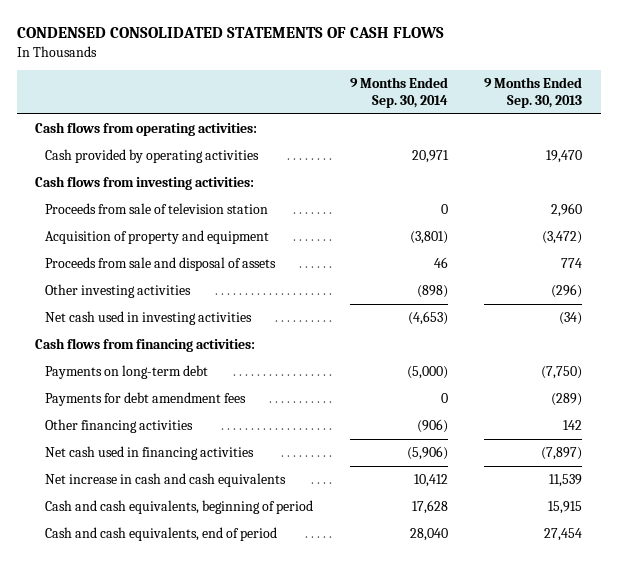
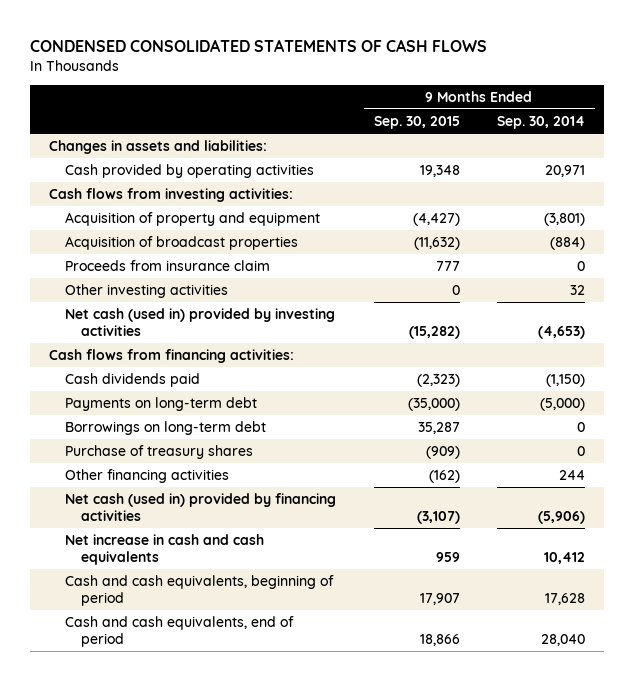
- | 9 Months Ended Sep. 30, 2014 | 9 Months Ended Sep. 30, 2013
+ | 9 Months Ended Sep. 30, 2015 | 9 Months Ended Sep. 30, 2014
- Cash flows from operating activities:
+ Changes in assets and liabilities:
- Proceeds from sale of television station | 0 | 2,960
- Proceeds from sale and disposal of assets | 46 | 774
- Other investing activities | (898) | (296)
- Net cash used in investing activities | (4,653) | (34)
+ Acquisition of broadcast properties | (11,632) | (884)
+ Proceeds from insurance claim | 777 | 0
+ Other investing activities | 0 | 32
+ Net cash (used in) provided by investing activities | (15,282) | (4,653)
+ Cash dividends paid | (2,323) | (1,150)
- Payments for debt amendment fees | 0 | (289)
- Other financing activities | (906) | 142
- Net cash used in financing activities | (5,906) | (7,897)
+ Borrowings on long-term debt | 35,287 | 0
+ Purchase of treasury shares | (909) | 0
+ Other financing activities | (162) | 244
+ Net cash (used in) provided by financing activities | (3,107) | (5,906)

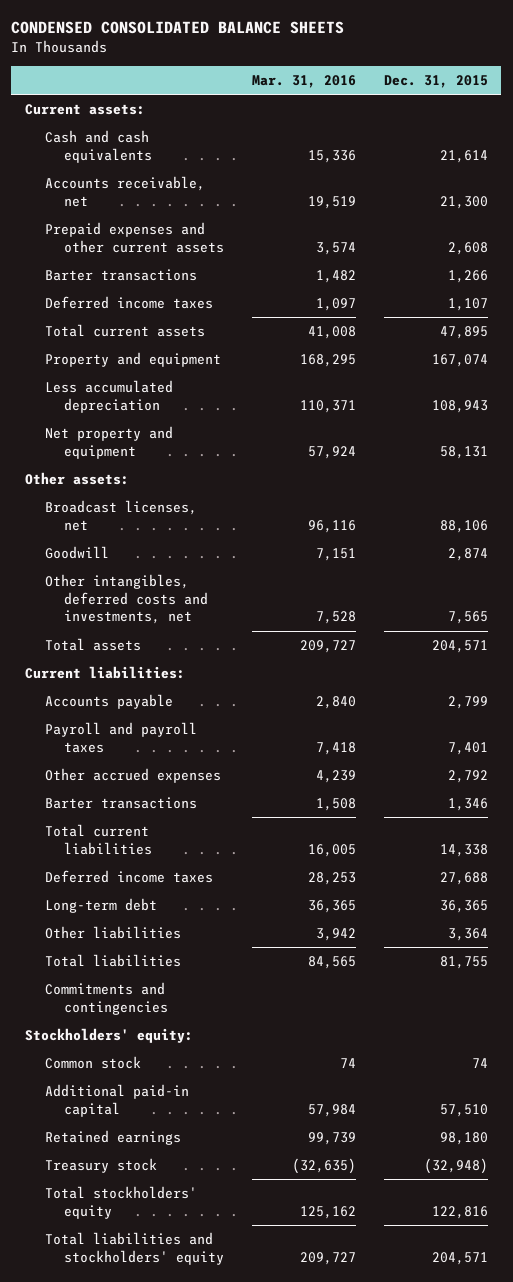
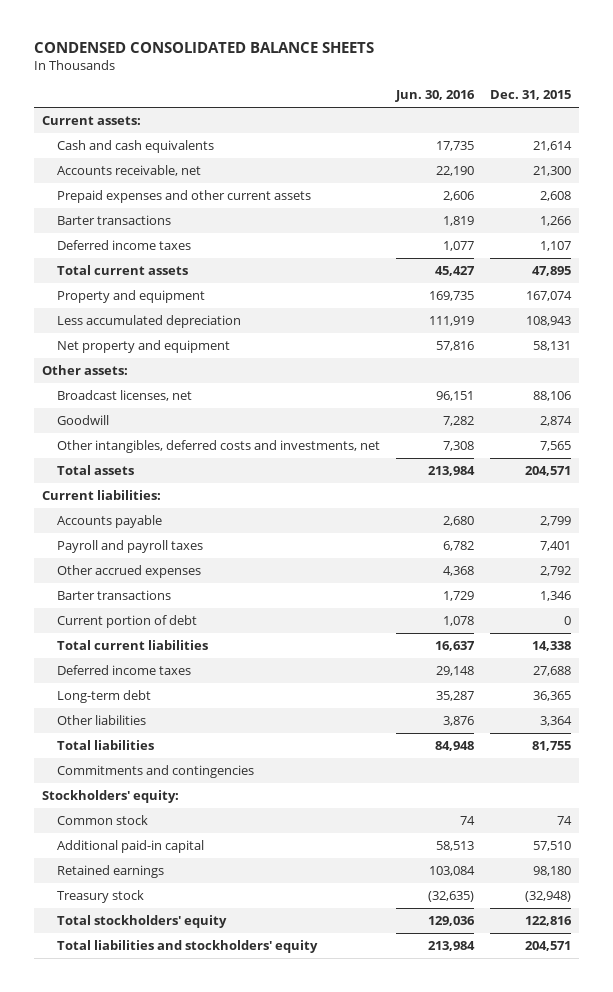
- | Mar. 31, 2016 | Dec. 31, 2015
+ | Jun. 30, 2016 | Dec. 31, 2015
+ Current portion of debt | 1,078 | 0

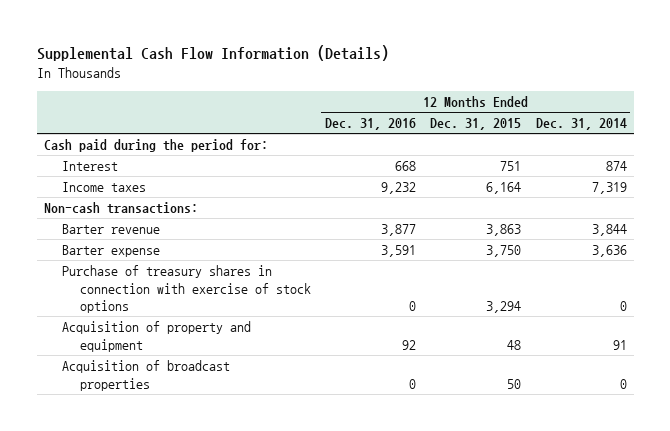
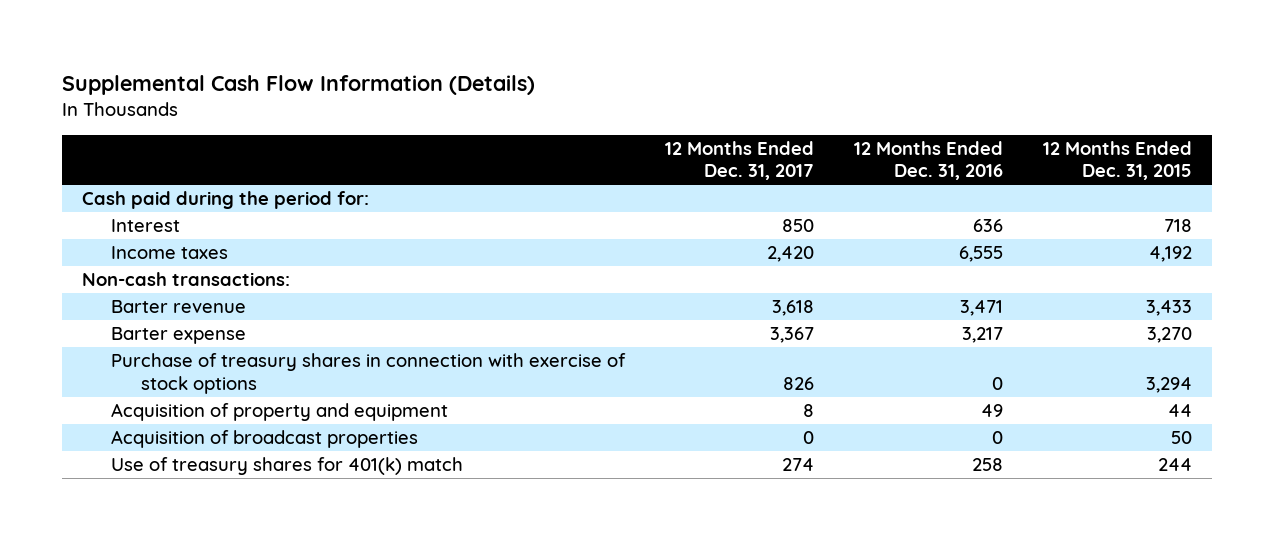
- | 12 Months Ended Dec. 31, 2016 | 12 Months Ended Dec. 31, 2015 | 12 Months Ended Dec. 31, 2014
+ | 12 Months Ended Dec. 31, 2017 | 12 Months Ended Dec. 31, 2016 | 12 Months Ended Dec. 31, 2015
- Interest | 668 | 751 | 874
- Income taxes | 9,232 | 6,164 | 7,319
+ Interest | 850 | 636 | 718
+ Income taxes | 2,420 | 6,555 | 4,192
- Barter revenue | 3,877 | 3,863 | 3,844
- Barter expense | 3,591 | 3,750 | 3,636
+ Barter revenue | 3,618 | 3,471 | 3,433
+ Barter expense | 3,367 | 3,217 | 3,270
- Acquisition of property and equipment | 92 | 48 | 91
+ Acquisition of property and equipment | 8 | 49 | 44
+ Use of treasury shares for 401(k) match | 274 | 258 | 244

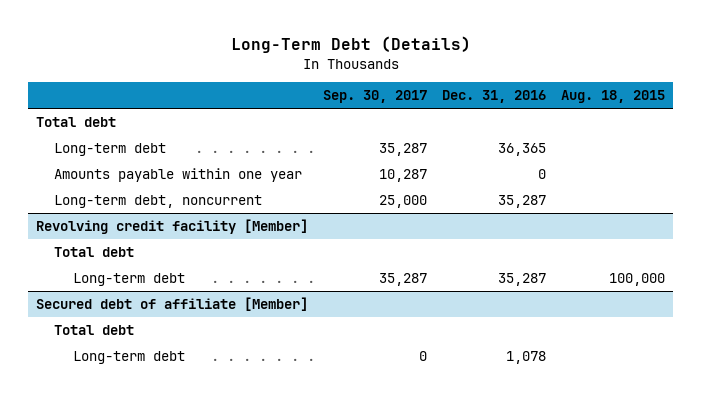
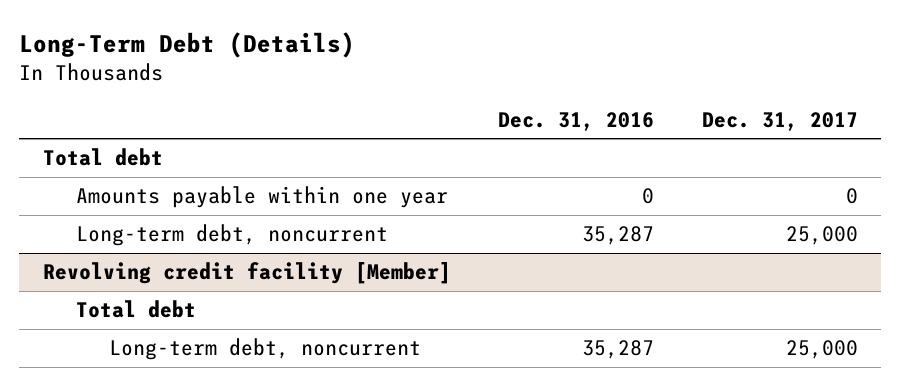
- | Sep. 30, 2017 | Dec. 31, 2016 | Aug. 18, 2015
+ | Dec. 31, 2016 | Dec. 31, 2017
- Long-term debt | 35,287 | 36,365 |
@ Revolving credit facility [Member]
- Long-term debt | 35,287 | 35,287 | 100,000
- Secured debt of affiliate [Member]
- Total debt
- Long-term debt | 0 | 1,078 |
@ Revolving credit facility [Member]
+ Long-term debt, noncurrent | 35,287 | 25,000

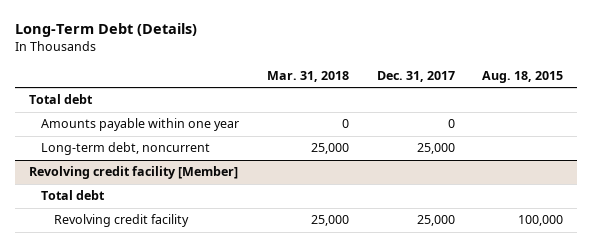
- | Dec. 31, 2016 | Dec. 31, 2017
+ | Mar. 31, 2018 | Dec. 31, 2017 | Aug. 18, 2015
@ Revolving credit facility [Member]
- Long-term debt, noncurrent | 35,287 | 25,000
+ Revolving credit facility | 25,000 | 25,000 | 100,000

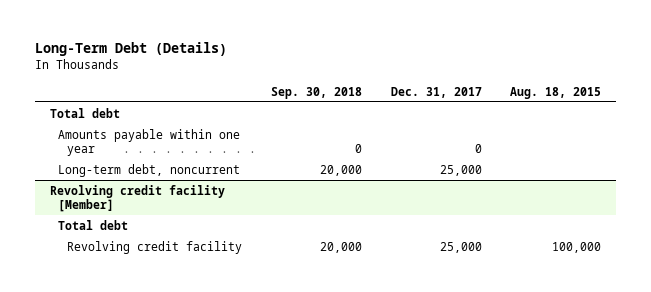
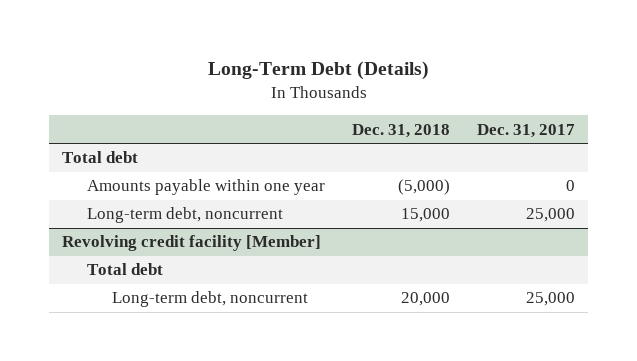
- | Sep. 30, 2018 | Dec. 31, 2017 | Aug. 18, 2015
+ | Dec. 31, 2018 | Dec. 31, 2017
@ Revolving credit facility [Member]
- Revolving credit facility | 20,000 | 25,000 | 100,000
+ Long-term debt, noncurrent | 20,000 | 25,000

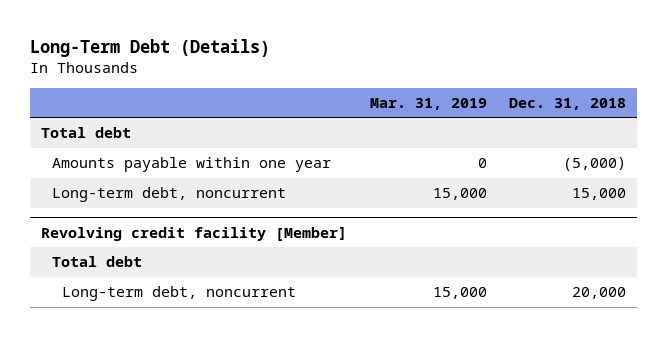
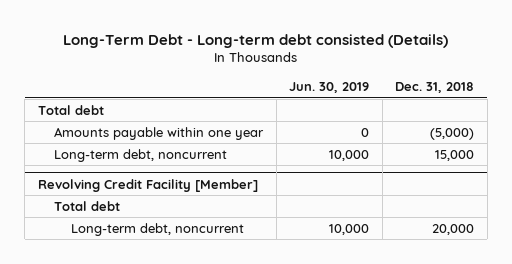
- Long-Term Debt (Details)
+ Long-Term Debt - Long-term debt consisted (Details)
- | Mar. 31, 2019 | Dec. 31, 2018
+ | Jun. 30, 2019 | Dec. 31, 2018
- Revolving credit facility [Member]
+ Revolving Credit Facility [Member]

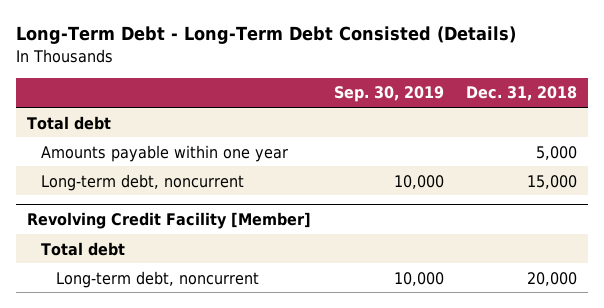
- Long-Term Debt - Long-term debt consisted (Details)
+ Long-Term Debt - Long-Term Debt Consisted (Details)
- | Jun. 30, 2019 | Dec. 31, 2018
+ | Sep. 30, 2019 | Dec. 31, 2018
- Amounts payable within one year | 0 | (5,000)
+ Amounts payable within one year | | 5,000

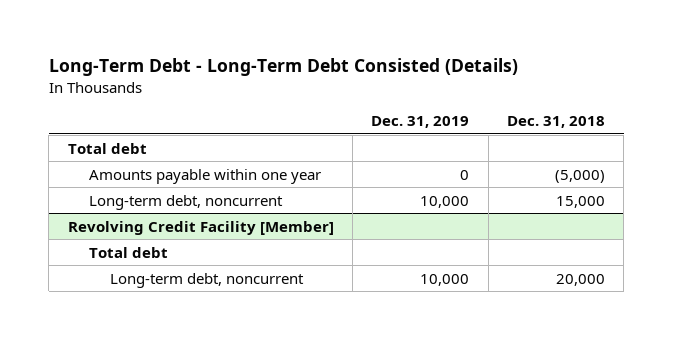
- | Sep. 30, 2019 | Dec. 31, 2018
+ | Dec. 31, 2019 | Dec. 31, 2018
- Amounts payable within one year | | 5,000
+ Amounts payable within one year | 0 | (5,000)

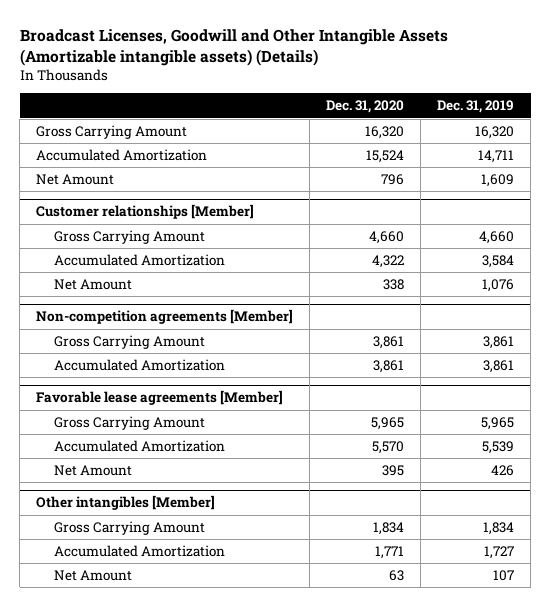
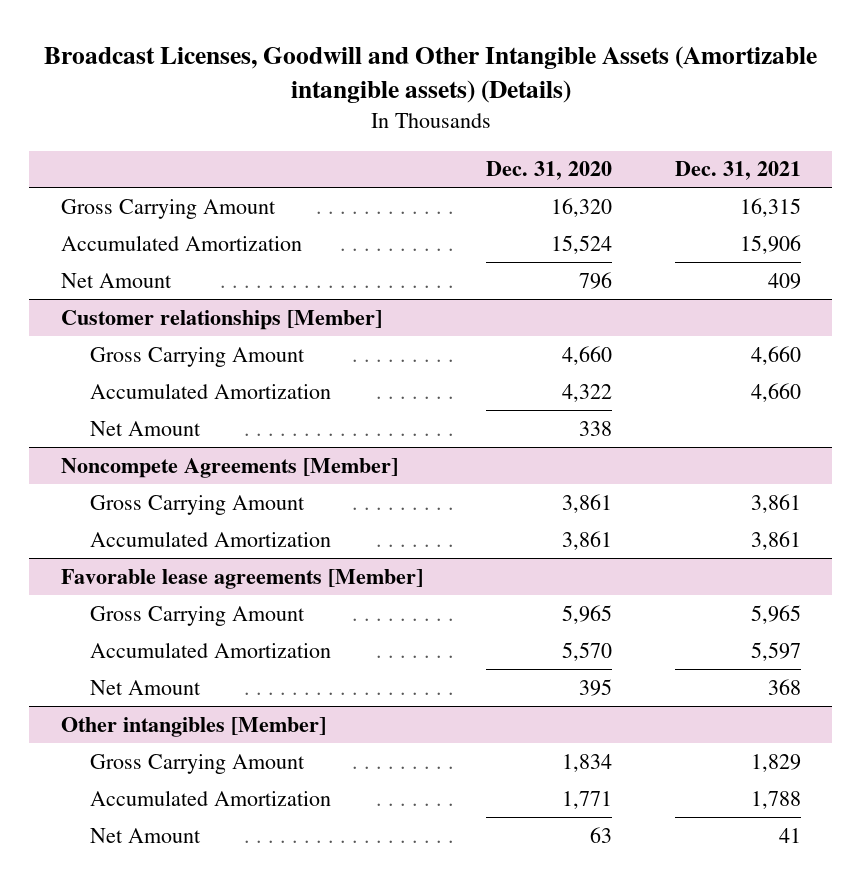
- | Dec. 31, 2020 | Dec. 31, 2019
+ | Dec. 31, 2020 | Dec. 31, 2021
- Non-competition agreements [Member]
+ Noncompete Agreements [Member]

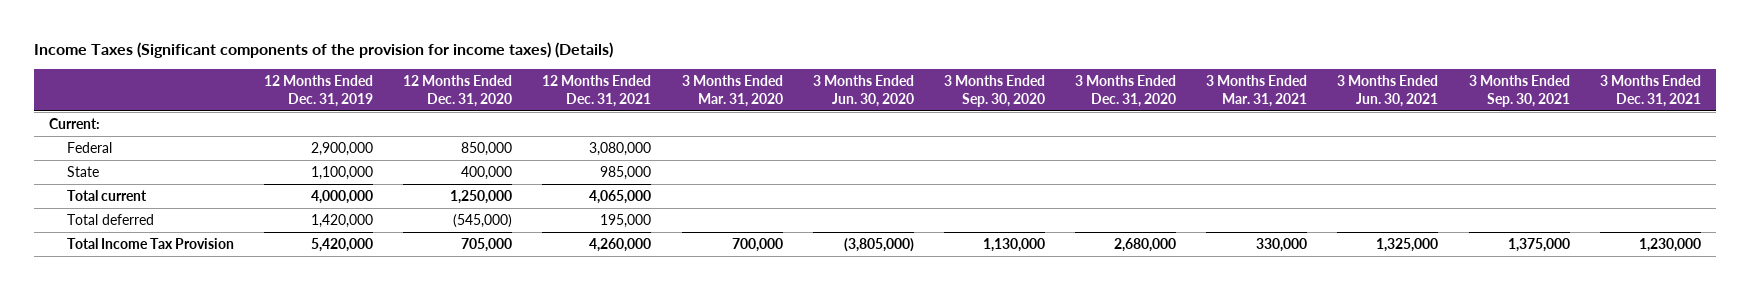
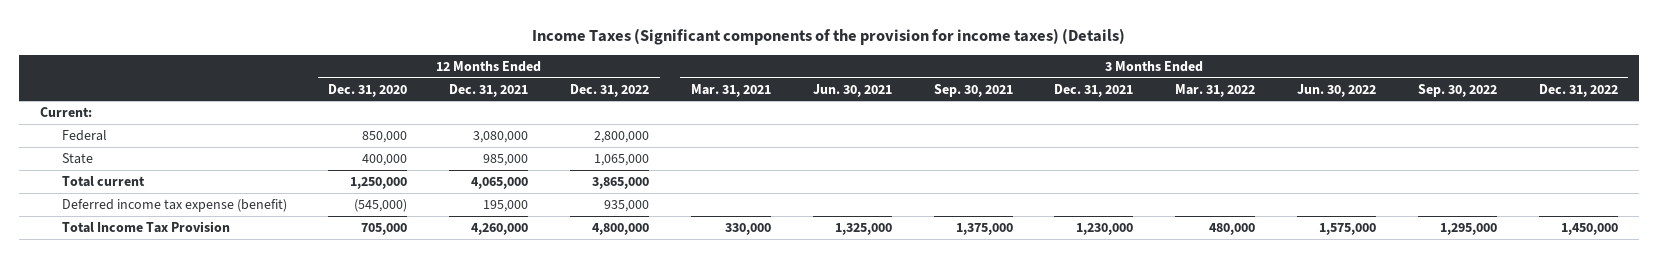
- | 12 Months Ended Dec. 31, 2019 | 12 Months Ended Dec. 31, 2020 | 12 Months Ended Dec. 31, 2021 | 3 Months Ended Mar. 31, 2020 | 3 Months Ended Jun. 30, 2020 | 3 Months Ended Sep. 30, 2020 | 3 Months Ended Dec. 31, 2020 | 3 Months Ended Mar. 31, 2021 | 3 Months Ended Jun. 30, 2021 | 3 Months Ended Sep. 30, 2021 | 3 Months Ended Dec. 31, 2021
+ | 12 Months Ended Dec. 31, 2020 | 12 Months Ended Dec. 31, 2021 | 12 Months Ended Dec. 31, 2022 | 3 Months Ended Mar. 31, 2021 | 3 Months Ended Jun. 30, 2021 | 3 Months Ended Sep. 30, 2021 | 3 Months Ended Dec. 31, 2021 | 3 Months Ended Mar. 31, 2022 | 3 Months Ended Jun. 30, 2022 | 3 Months Ended Sep. 30, 2022 | 3 Months Ended Dec. 31, 2022
- Total deferred | 1,420,000 | (545,000) | 195,000 | | | | | | | |
+ Deferred income tax expense (benefit) | (545,000) | 195,000 | 935,000 | | | | | | | |

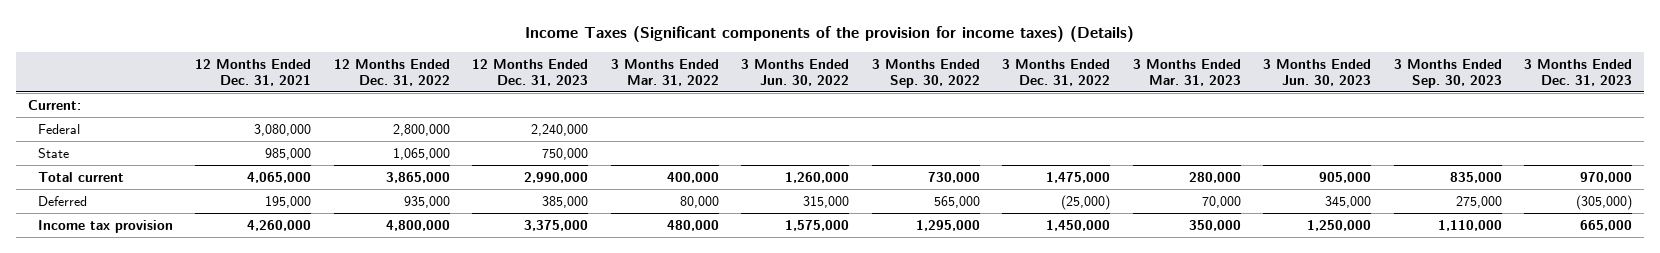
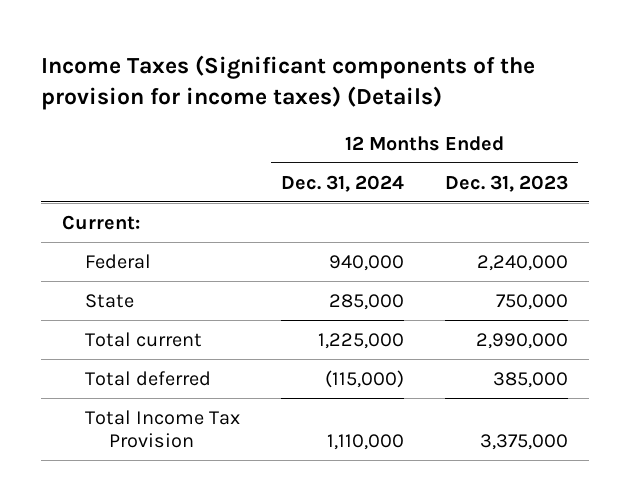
- | 12 Months Ended Dec. 31, 2021 | 12 Months Ended Dec. 31, 2022 | 12 Months Ended Dec. 31, 2023 | 3 Months Ended Mar. 31, 2022 | 3 Months Ended Jun. 30, 2022 | 3 Months Ended Sep. 30, 2022 | 3 Months Ended Dec. 31, 2022 | 3 Months Ended Mar. 31, 2023 | 3 Months Ended Jun. 30, 2023 | 3 Months Ended Sep. 30, 2023 | 3 Months Ended Dec. 31, 2023
+ | 12 Months Ended Dec. 31, 2024 | 12 Months Ended Dec. 31, 2023
- Deferred | 195,000 | 935,000 | 385,000 | 80,000 | 315,000 | 565,000 | (25,000) | 70,000 | 345,000 | 275,000 | (305,000)
- Income tax provision | 4,260,000 | 4,800,000 | 3,375,000 | 480,000 | 1,575,000 | 1,295,000 | 1,450,000 | 350,000 | 1,250,000 | 1,110,000 | 665,000
+ Total deferred | (115,000) | 385,000
+ Total Income Tax Provision | 1,110,000 | 3,375,000

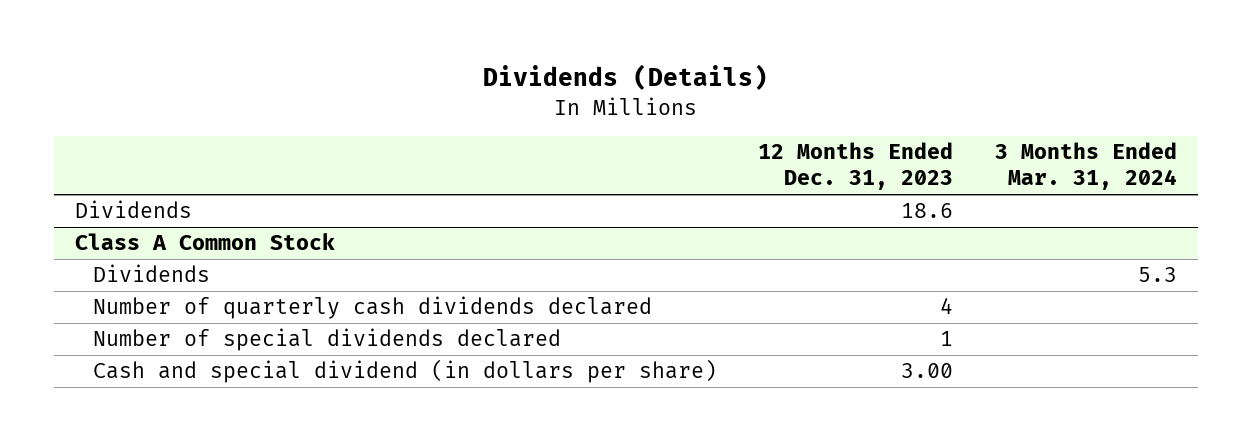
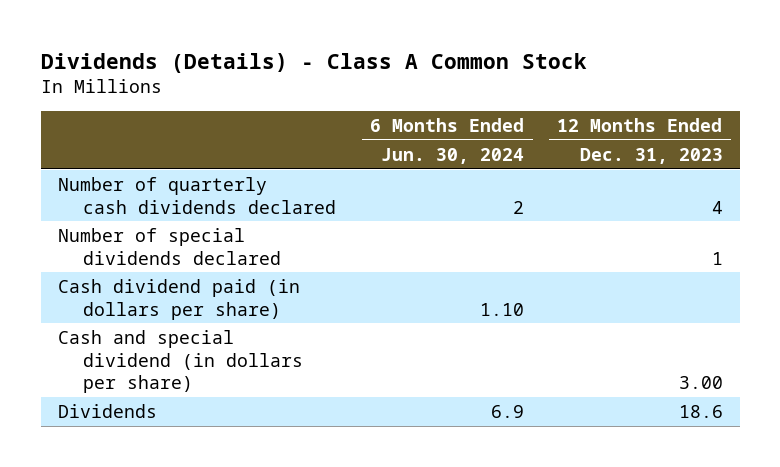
- Dividends (Details)
+ Dividends (Details) - Class A Common Stock
- | 12 Months Ended Dec. 31, 2023 | 3 Months Ended Mar. 31, 2024
+ | 6 Months Ended Jun. 30, 2024 | 12 Months Ended Dec. 31, 2023
- Class A Common Stock
- Dividends | | 5.3
+ Cash dividend paid (in dollars per share) | 1.10 |
moved down: Dividends | 6.9 | 18.6

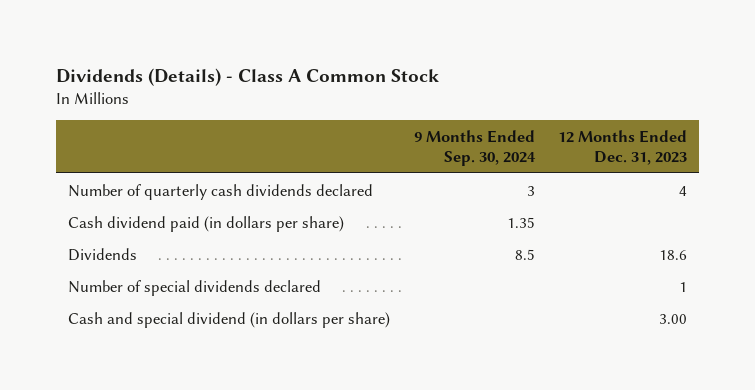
- | 6 Months Ended Jun. 30, 2024 | 12 Months Ended Dec. 31, 2023
+ | 9 Months Ended Sep. 30, 2024 | 12 Months Ended Dec. 31, 2023
moved down: Number of special dividends declared | | 1
moved down: Cash and special dividend (in dollars per share) | | 3.00

